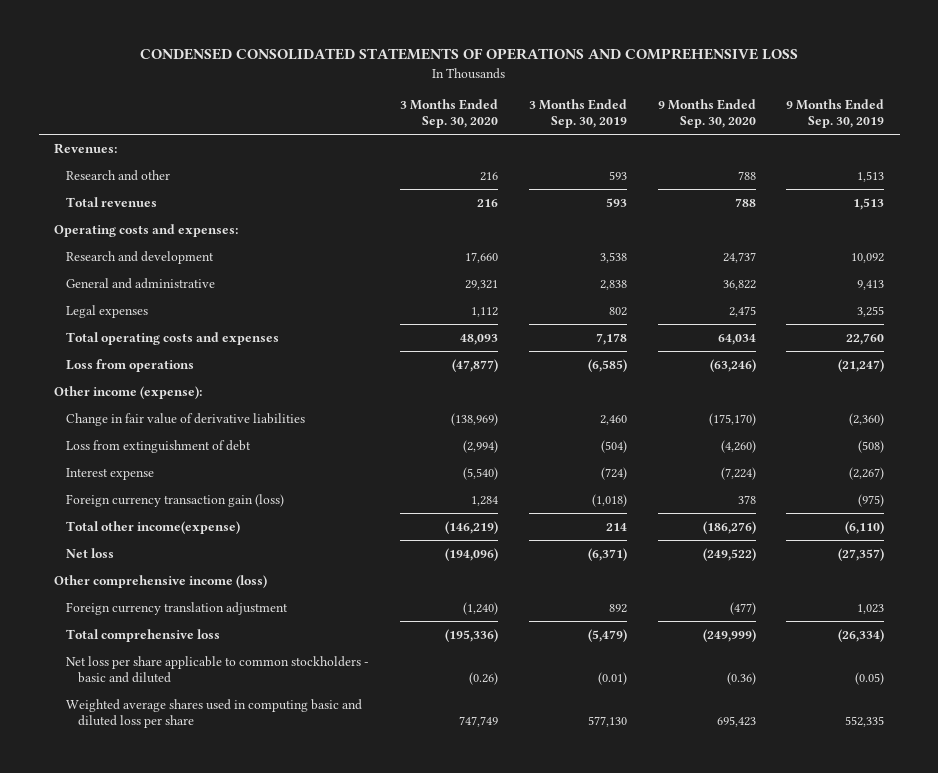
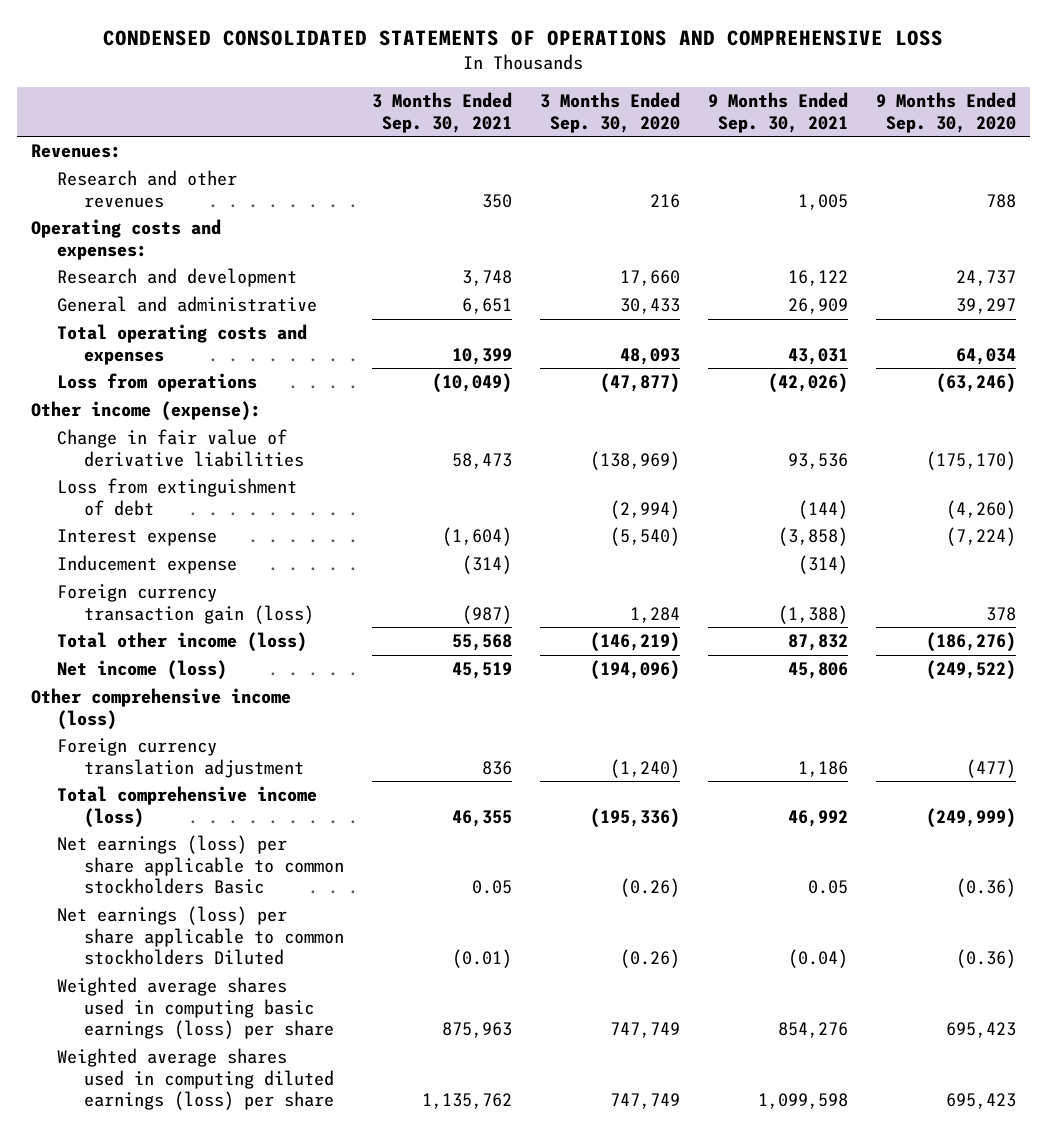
- | 3 Months Ended Sep. 30, 2020 | 3 Months Ended Sep. 30, 2019 | 9 Months Ended Sep. 30, 2020 | 9 Months Ended Sep. 30, 2019
+ | 3 Months Ended Sep. 30, 2021 | 3 Months Ended Sep. 30, 2020 | 9 Months Ended Sep. 30, 2021 | 9 Months Ended Sep. 30, 2020
- Research and other | 216 | 593 | 788 | 1,513
- Total revenues | 216 | 593 | 788 | 1,513
+ Research and other revenues | 350 | 216 | 1,005 | 788
- General and administrative | 29,321 | 2,838 | 36,822 | 9,413
- Legal expenses | 1,112 | 802 | 2,475 | 3,255
+ General and administrative | 6,651 | 30,433 | 26,909 | 39,297
+ Inducement expense | (314) | | (314) |
- Total other income(expense) | (146,219) | 214 | (186,276) | (6,110)
- Net loss | (194,096) | (6,371) | (249,522) | (27,357)
+ Total other income (loss) | 55,568 | (146,219) | 87,832 | (186,276)
+ Net income (loss) | 45,519 | (194,096) | 45,806 | (249,522)
- Total comprehensive loss | (195,336) | (5,479) | (249,999) | (26,334)
- Net loss per share applicable to common stockholders - basic and diluted | (0.26) | (0.01) | (0.36) | (0.05)
- Weighted average shares used in computing basic and diluted loss per share | 747,749 | 577,130 | 695,423 | 552,335
+ Total comprehensive income (loss) | 46,355 | (195,336) | 46,992 | (249,999)
+ Net earnings (loss) per share applicable to common stockholders Basic | 0.05 | (0.26) | 0.05 | (0.36)
+ Net earnings (loss) per share applicable to common stockholders Diluted | (0.01) | (0.26) | (0.04) | (0.36)
+ Weighted average shares used in computing basic earnings (loss) per share | 875,963 | 747,749 | 854,276 | 695,423
+ Weighted average shares used in computing diluted earnings (loss) per share | 1,135,762 | 747,749 | 1,099,598 | 695,423

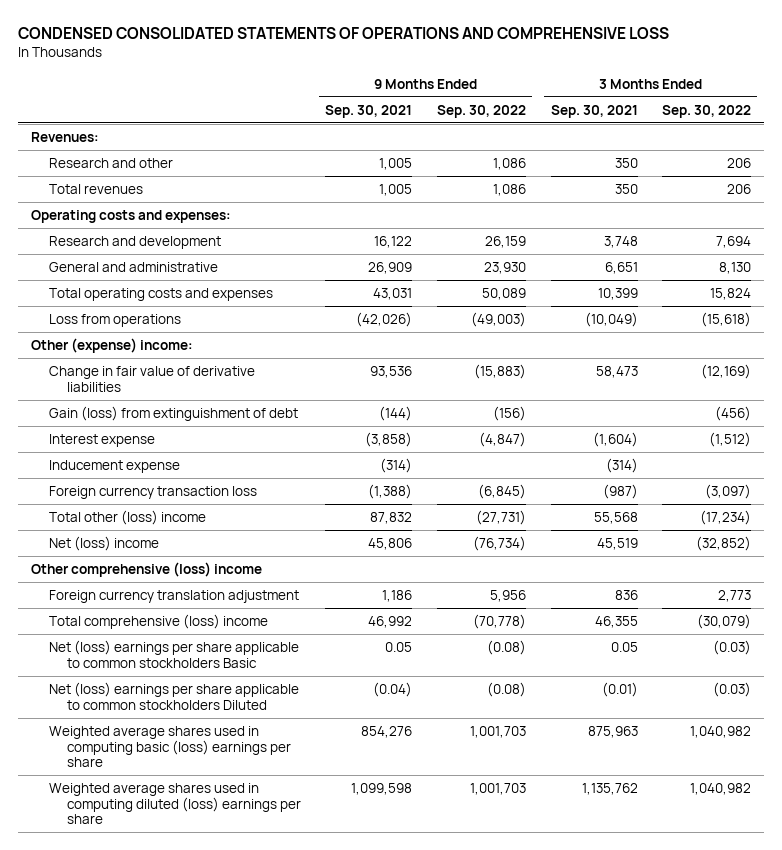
- | 3 Months Ended Sep. 30, 2021 | 3 Months Ended Sep. 30, 2020 | 9 Months Ended Sep. 30, 2021 | 9 Months Ended Sep. 30, 2020
+ | 9 Months Ended Sep. 30, 2021 | 9 Months Ended Sep. 30, 2022 | 3 Months Ended Sep. 30, 2021 | 3 Months Ended Sep. 30, 2022
- Research and other revenues | 350 | 216 | 1,005 | 788
+ Research and other | 1,005 | 1,086 | 350 | 206
+ Total revenues | 1,005 | 1,086 | 350 | 206
- Other income (expense):
+ Other (expense) income:
- Loss from extinguishment of debt | | (2,994) | (144) | (4,260)
+ Gain (loss) from extinguishment of debt | (144) | (156) | | (456)
- Foreign currency transaction gain (loss) | (987) | 1,284 | (1,388) | 378
- Total other income (loss) | 55,568 | (146,219) | 87,832 | (186,276)
- Net income (loss) | 45,519 | (194,096) | 45,806 | (249,522)
- Other comprehensive income (loss)
+ Foreign currency transaction loss | (1,388) | (6,845) | (987) | (3,097)
+ Total other (loss) income | 87,832 | (27,731) | 55,568 | (17,234)
+ Net (loss) income | 45,806 | (76,734) | 45,519 | (32,852)
+ Other comprehensive (loss) income
- Total comprehensive income (loss) | 46,355 | (195,336) | 46,992 | (249,999)
- Net earnings (loss) per share applicable to common stockholders Basic | 0.05 | (0.26) | 0.05 | (0.36)
- Net earnings (loss) per share applicable to common stockholders Diluted | (0.01) | (0.26) | (0.04) | (0.36)
- Weighted average shares used in computing basic earnings (loss) per share | 875,963 | 747,749 | 854,276 | 695,423
- Weighted average shares used in computing diluted earnings (loss) per share | 1,135,762 | 747,749 | 1,099,598 | 695,423
+ Total comprehensive (loss) income | 46,992 | (70,778) | 46,355 | (30,079)
+ Net (loss) earnings per share applicable to common stockholders Basic | 0.05 | (0.08) | 0.05 | (0.03)
+ Net (loss) earnings per share applicable to common stockholders Diluted | (0.04) | (0.08) | (0.01) | (0.03)
+ Weighted average shares used in computing basic (loss) earnings per share | 854,276 | 1,001,703 | 875,963 | 1,040,982
+ Weighted average shares used in computing diluted (loss) earnings per share | 1,099,598 | 1,001,703 | 1,135,762 | 1,040,982

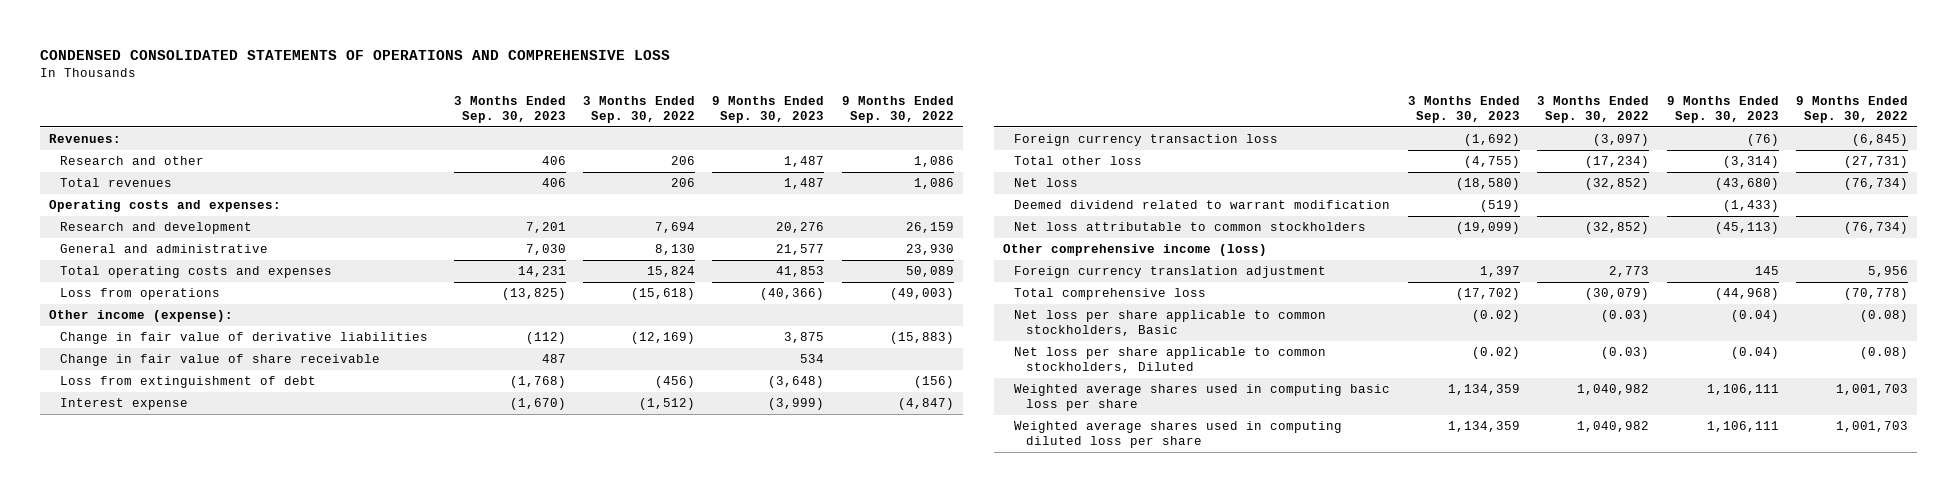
- | 9 Months Ended Sep. 30, 2021 | 9 Months Ended Sep. 30, 2022 | 3 Months Ended Sep. 30, 2021 | 3 Months Ended Sep. 30, 2022
+ | 3 Months Ended Sep. 30, 2023 | 3 Months Ended Sep. 30, 2022 | 9 Months Ended Sep. 30, 2023 | 9 Months Ended Sep. 30, 2022
- Other (expense) income:
+ Other income (expense):
- Gain (loss) from extinguishment of debt | (144) | (156) | | (456)
+ Change in fair value of share receivable | 487 | | 534 |
+ Loss from extinguishment of debt | (1,768) | (456) | (3,648) | (156)
- Inducement expense | (314) | | (314) |
- Total other (loss) income | 87,832 | (27,731) | 55,568 | (17,234)
- Net (loss) income | 45,806 | (76,734) | 45,519 | (32,852)
- Other comprehensive (loss) income
+ Total other loss | (4,755) | (17,234) | (3,314) | (27,731)
+ Net loss | (18,580) | (32,852) | (43,680) | (76,734)
+ Deemed dividend related to warrant modification | (519) | | (1,433) |
+ Net loss attributable to common stockholders | (19,099) | (32,852) | (45,113) | (76,734)
+ Other comprehensive income (loss)
- Total comprehensive (loss) income | 46,992 | (70,778) | 46,355 | (30,079)
- Net (loss) earnings per share applicable to common stockholders Basic | 0.05 | (0.08) | 0.05 | (0.03)
- Net (loss) earnings per share applicable to common stockholders Diluted | (0.04) | (0.08) | (0.01) | (0.03)
- Weighted average shares used in computing basic (loss) earnings per share | 854,276 | 1,001,703 | 875,963 | 1,040,982
- Weighted average shares used in computing diluted (loss) earnings per share | 1,099,598 | 1,001,703 | 1,135,762 | 1,040,982
+ Total comprehensive loss | (17,702) | (30,079) | (44,968) | (70,778)
+ Net loss per share applicable to common stockholders, Basic | (0.02) | (0.03) | (0.04) | (0.08)
+ Net loss per share applicable to common stockholders, Diluted | (0.02) | (0.03) | (0.04) | (0.08)
+ Weighted average shares used in computing basic loss per share | 1,134,359 | 1,040,982 | 1,106,111 | 1,001,703
+ Weighted average shares used in computing diluted loss per share | 1,134,359 | 1,040,982 | 1,106,111 | 1,001,703

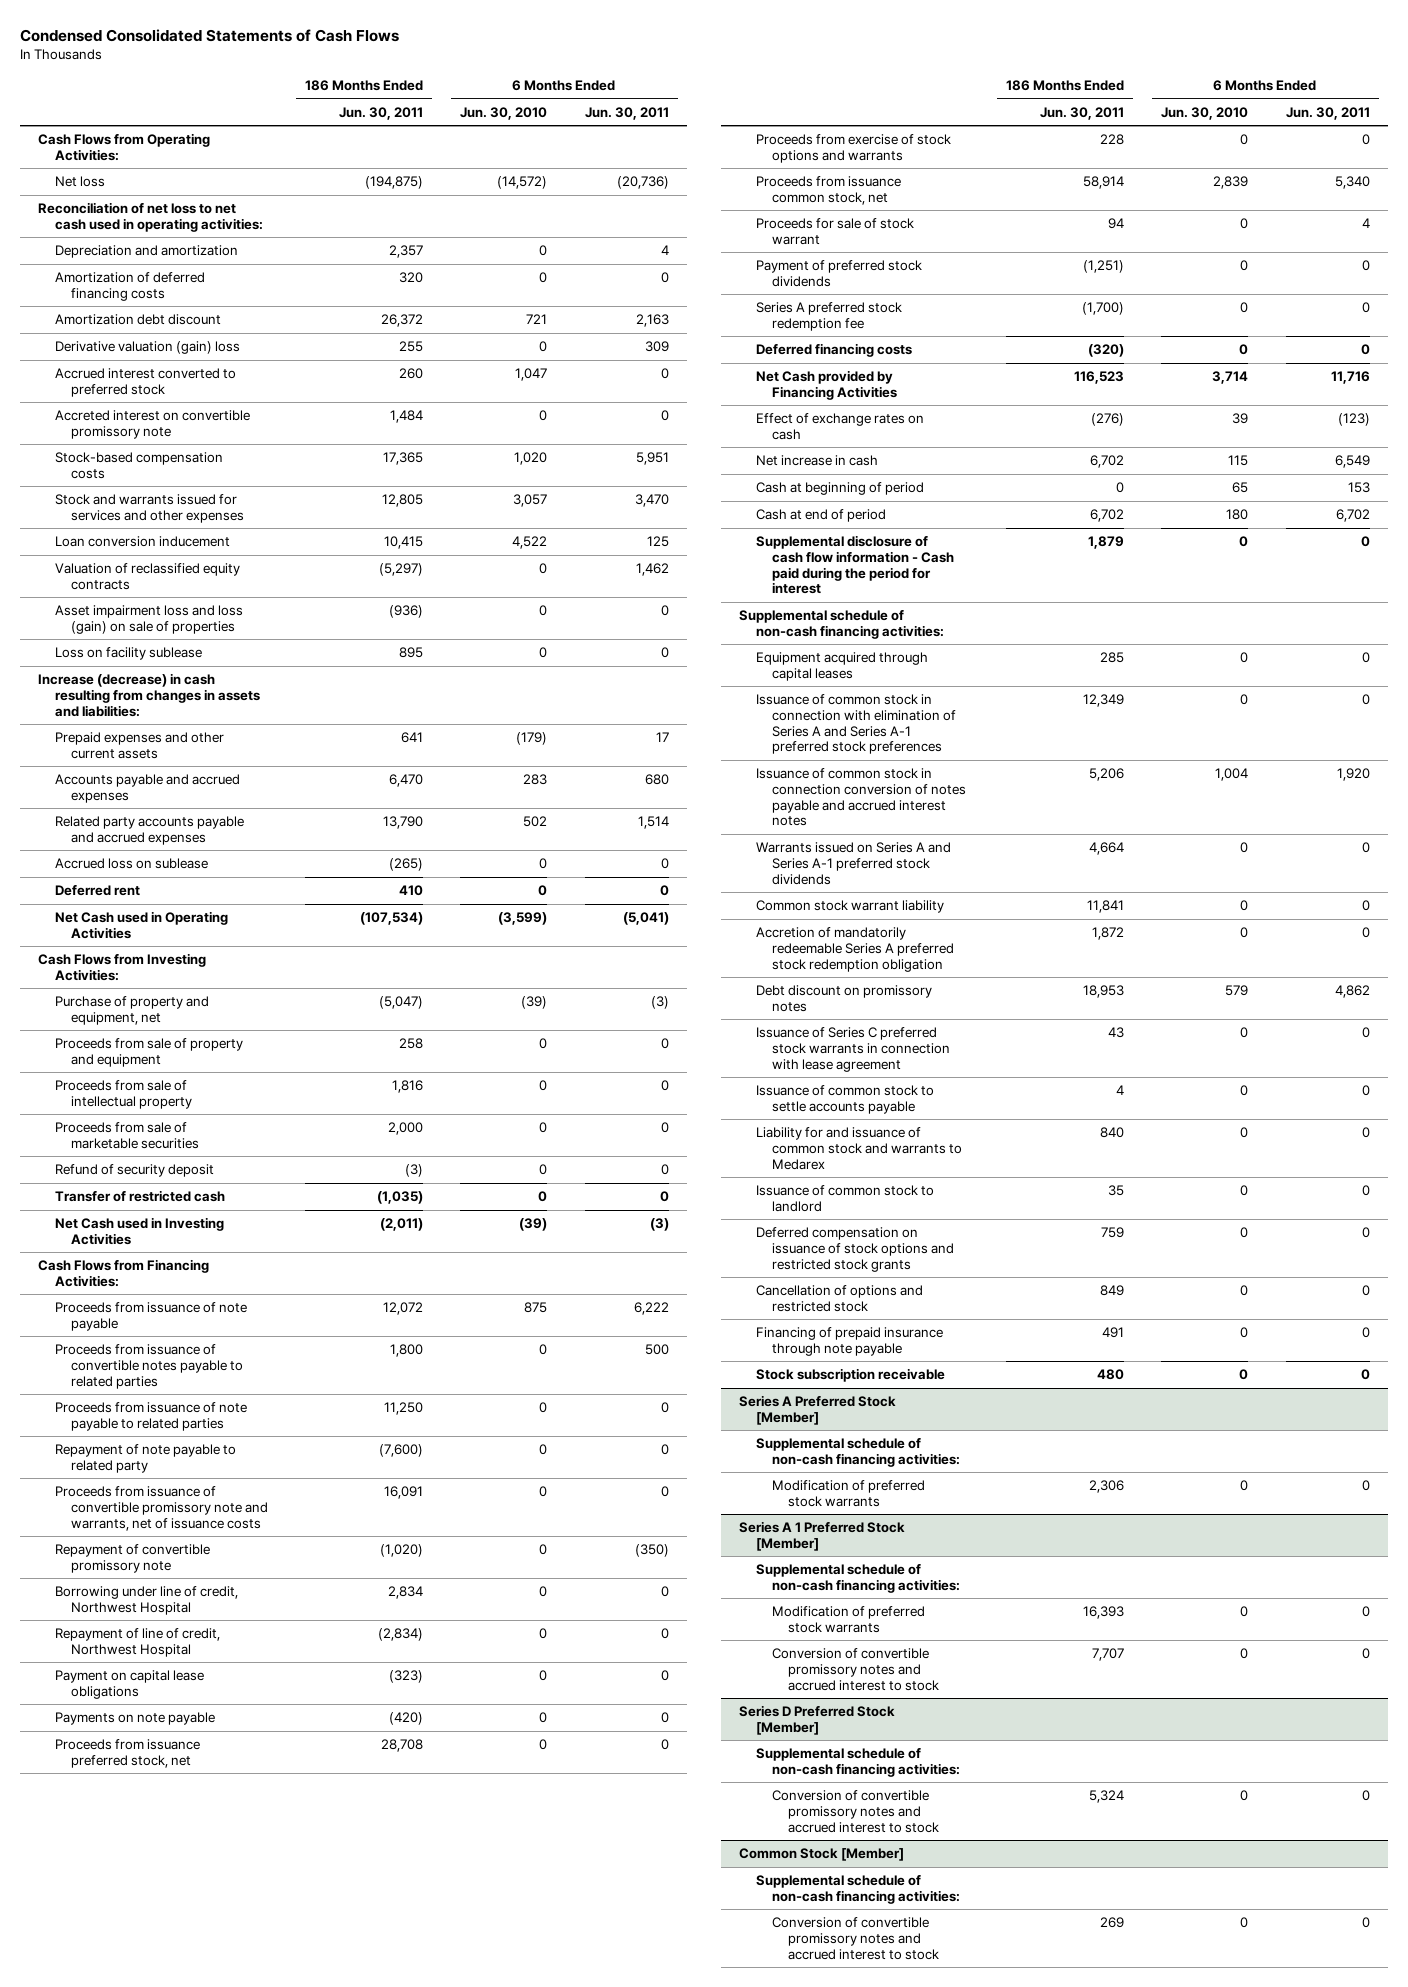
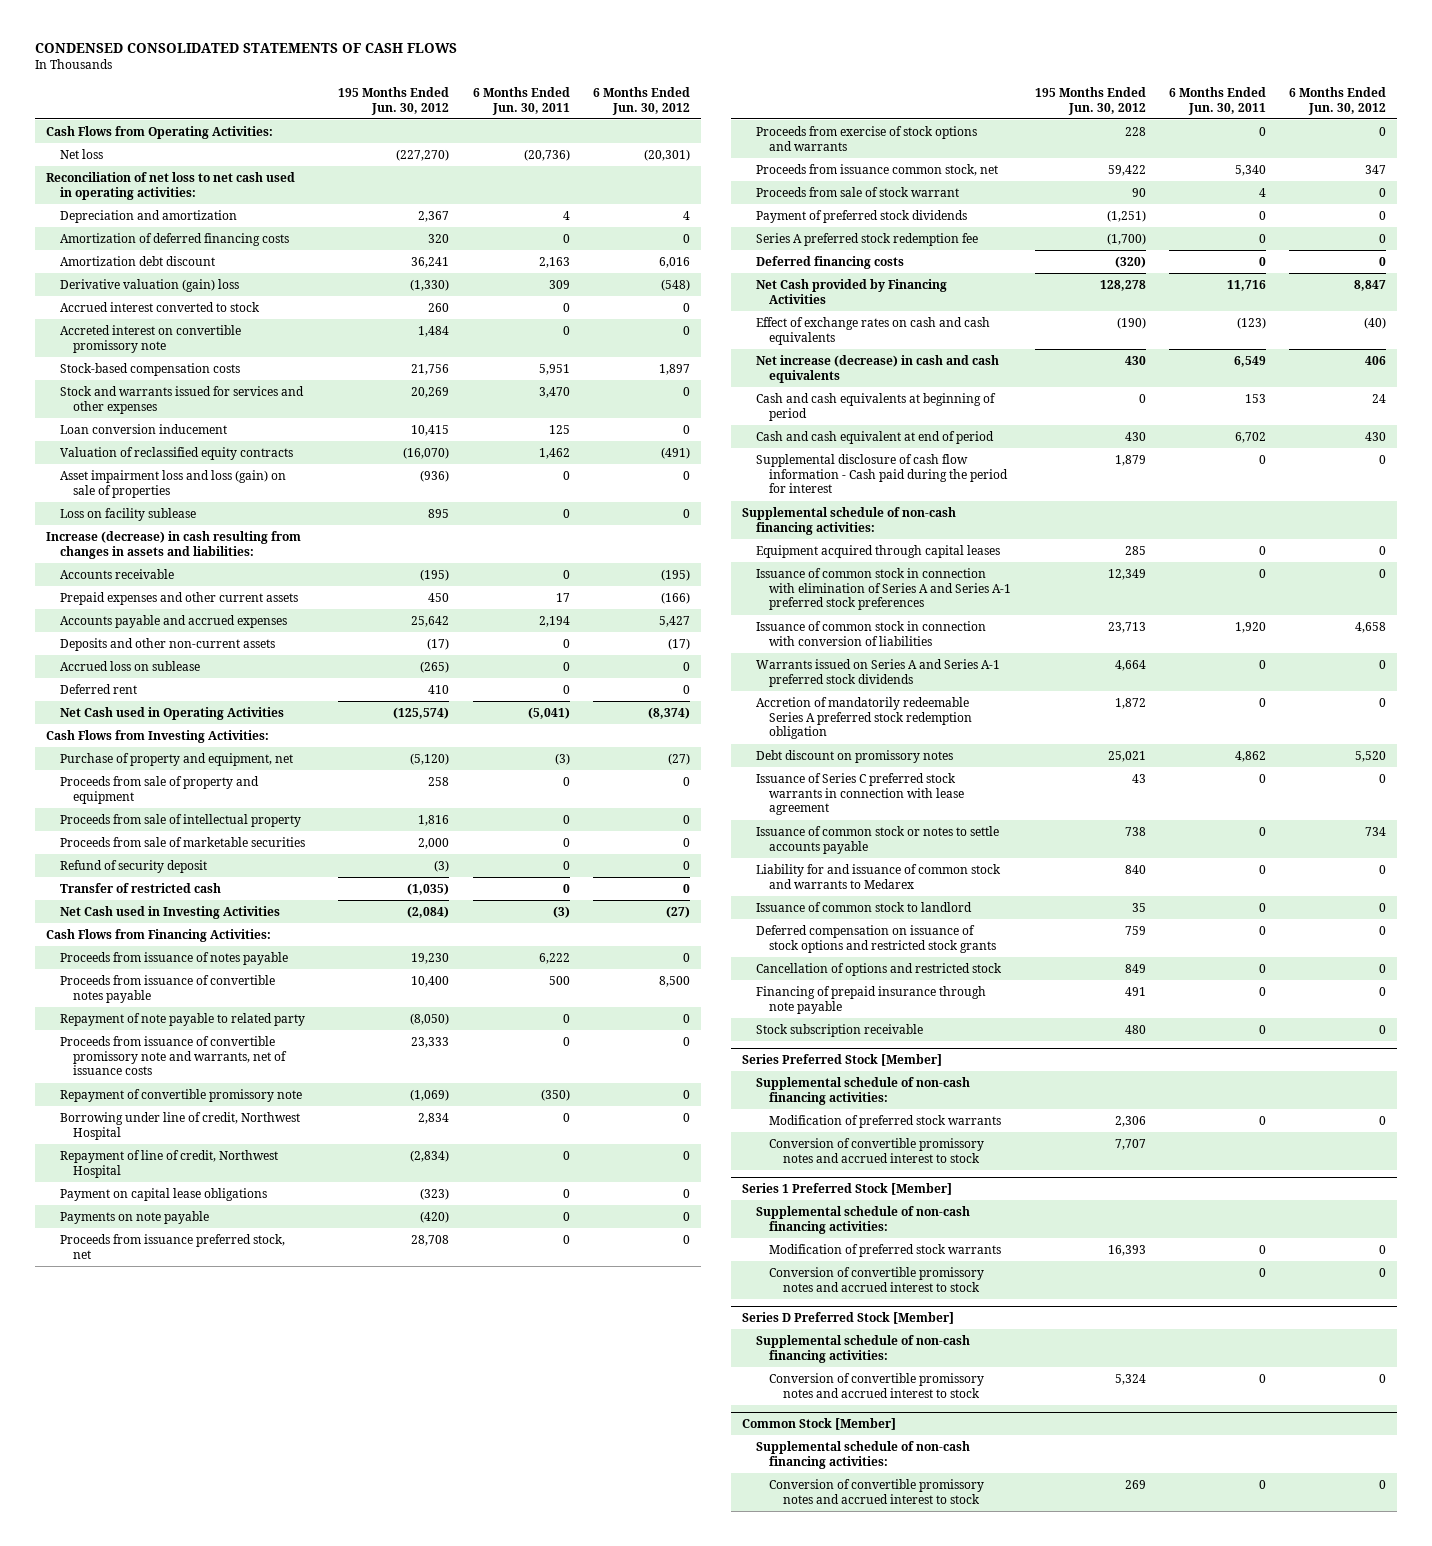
- Condensed Consolidated Statements of Cash Flows
+ CONDENSED CONSOLIDATED STATEMENTS OF CASH FLOWS
- | 186 Months Ended Jun. 30, 2011 | 6 Months Ended Jun. 30, 2010 | 6 Months Ended Jun. 30, 2011
+ | 195 Months Ended Jun. 30, 2012 | 6 Months Ended Jun. 30, 2011 | 6 Months Ended Jun. 30, 2012
- Accrued interest converted to preferred stock | 260 | 1,047 | 0
+ Accrued interest converted to stock | 260 | 0 | 0
+ Accounts receivable | (195) | 0 | (195)
- Accounts payable and accrued expenses | 6,470 | 283 | 680
- Related party accounts payable and accrued expenses | 13,790 | 502 | 1,514
+ Accounts payable and accrued expenses | 25,642 | 2,194 | 5,427
+ Deposits and other non-current assets | (17) | 0 | (17)
- Proceeds from issuance of note payable | 12,072 | 875 | 6,222
- Proceeds from issuance of convertible notes payable to related parties | 1,800 | 0 | 500
- Proceeds from issuance of note payable to related parties | 11,250 | 0 | 0
+ Proceeds from issuance of notes payable | 19,230 | 6,222 | 0
+ Proceeds from issuance of convertible notes payable | 10,400 | 500 | 8,500
- Proceeds for sale of stock warrant | 94 | 0 | 4
+ Proceeds from sale of stock warrant | 90 | 4 | 0
- Effect of exchange rates on cash | (276) | 39 | (123)
- Net increase in cash | 6,702 | 115 | 6,549
- Cash at beginning of period | 0 | 65 | 153
- Cash at end of period | 6,702 | 180 | 6,702
+ Effect of exchange rates on cash and cash equivalents | (190) | (123) | (40)
+ Net increase (decrease) in cash and cash equivalents | 430 | 6,549 | 406
+ Cash and cash equivalents at beginning of period | 0 | 153 | 24
+ Cash and cash equivalent at end of period | 430 | 6,702 | 430
- Issuance of common stock in connection conversion of notes payable and accrued interest notes | 5,206 | 1,004 | 1,920
+ Issuance of common stock in connection with conversion of liabilities | 23,713 | 1,920 | 4,658
- Common stock warrant liability | 11,841 | 0 | 0
- Issuance of common stock to settle accounts payable | 4 | 0 | 0
+ Issuance of common stock or notes to settle accounts payable | 738 | 0 | 734
- Series A Preferred Stock [Member]
+ Series Preferred Stock [Member]
- Series A 1 Preferred Stock [Member]
+ Conversion of convertible promissory notes and accrued interest to stock | 7,707 | |
+ Series 1 Preferred Stock [Member]

